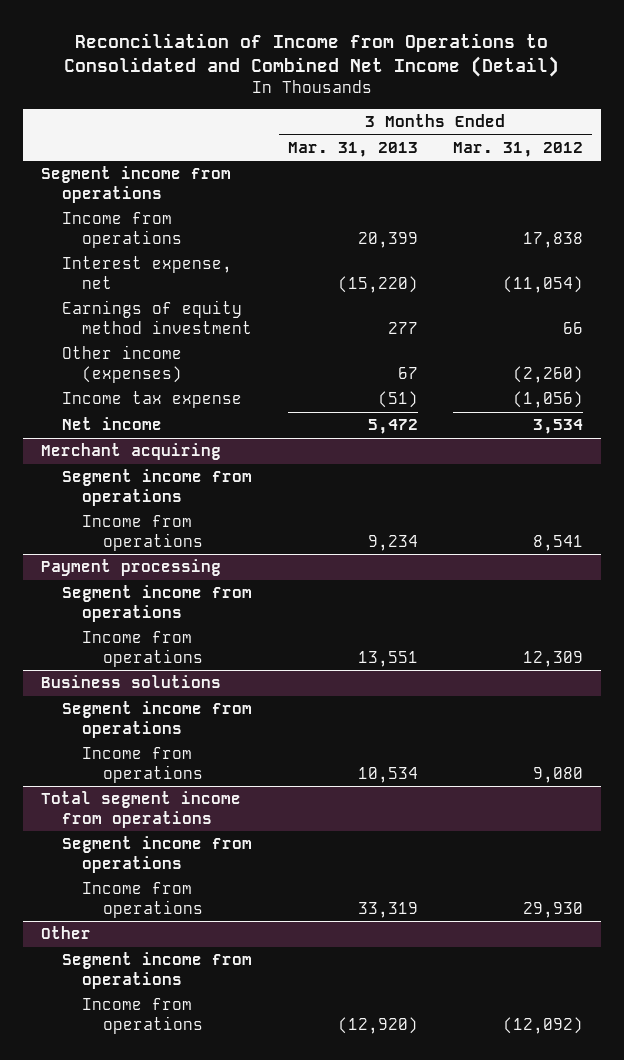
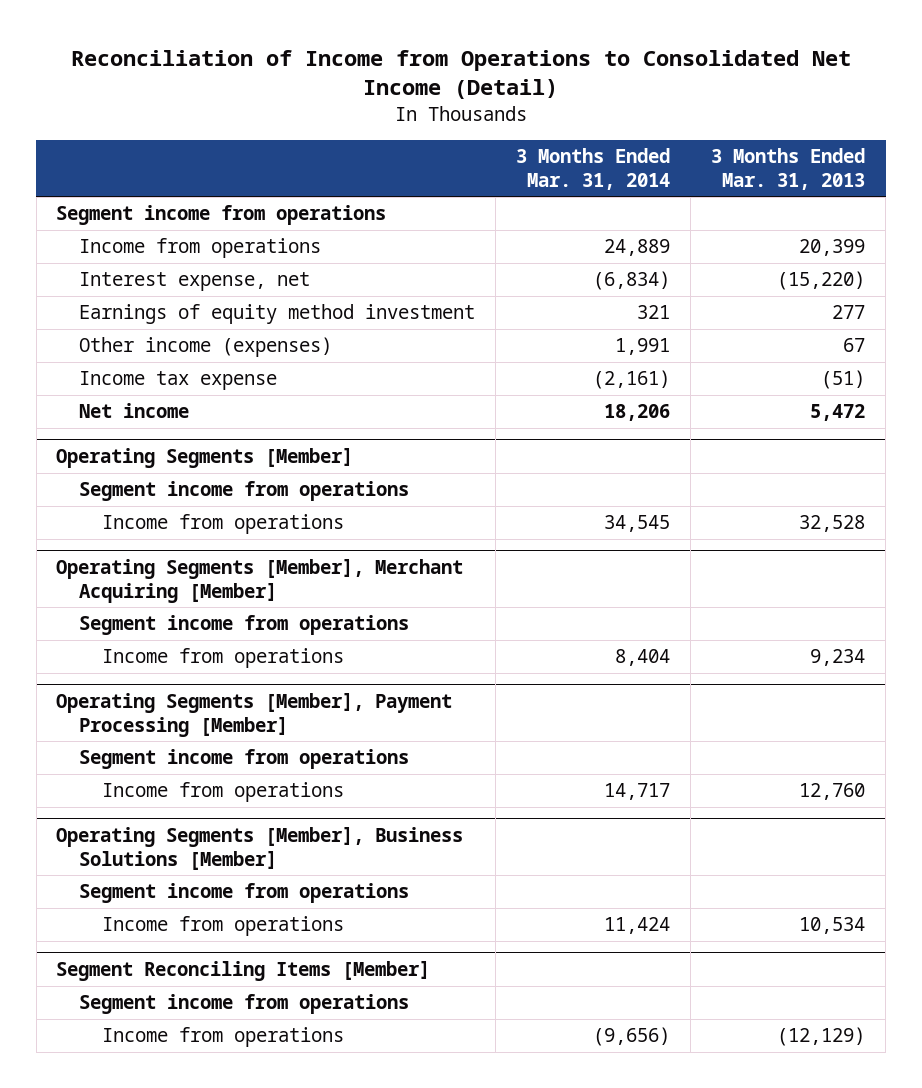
- Reconciliation of Income from Operations to Consolidated and Combined Net Income (Detail)
+ Reconciliation of Income from Operations to Consolidated Net Income (Detail)
- | 3 Months Ended Mar. 31, 2013 | 3 Months Ended Mar. 31, 2012
+ | 3 Months Ended Mar. 31, 2014 | 3 Months Ended Mar. 31, 2013
- Merchant acquiring
+ Operating Segments [Member]
+ Income from operations | 34,545 | 32,528
+ Operating Segments [Member], Merchant Acquiring [Member]
+ Segment income from operations
- Payment processing
+ Operating Segments [Member], Payment Processing [Member]
- Income from operations | 13,551 | 12,309
- Business solutions
+ Income from operations | 14,717 | 12,760
+ Operating Segments [Member], Business Solutions [Member]
- Total segment income from operations
- Segment income from operations
- Income from operations | 33,319 | 29,930
- Other
+ Segment Reconciling Items [Member]
- Income from operations | (12,920) | (12,092)
+ Income from operations | (9,656) | (12,129)

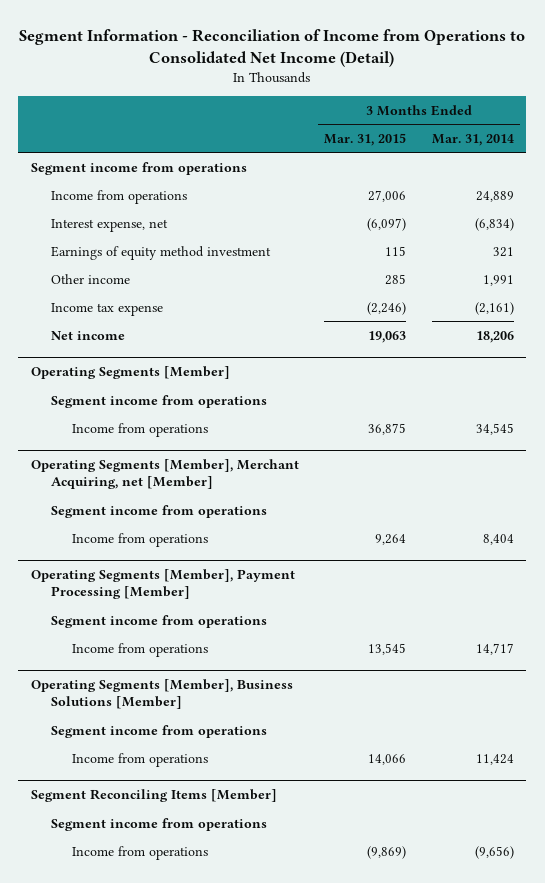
- Reconciliation of Income from Operations to Consolidated Net Income (Detail)
+ Segment Information - Reconciliation of Income from Operations to Consolidated Net Income (Detail)
- | 3 Months Ended Mar. 31, 2014 | 3 Months Ended Mar. 31, 2013
+ | 3 Months Ended Mar. 31, 2015 | 3 Months Ended Mar. 31, 2014
- Other income (expenses) | 1,991 | 67
+ Other income | 285 | 1,991
- Operating Segments [Member], Merchant Acquiring [Member]
+ Operating Segments [Member], Merchant Acquiring, net [Member]

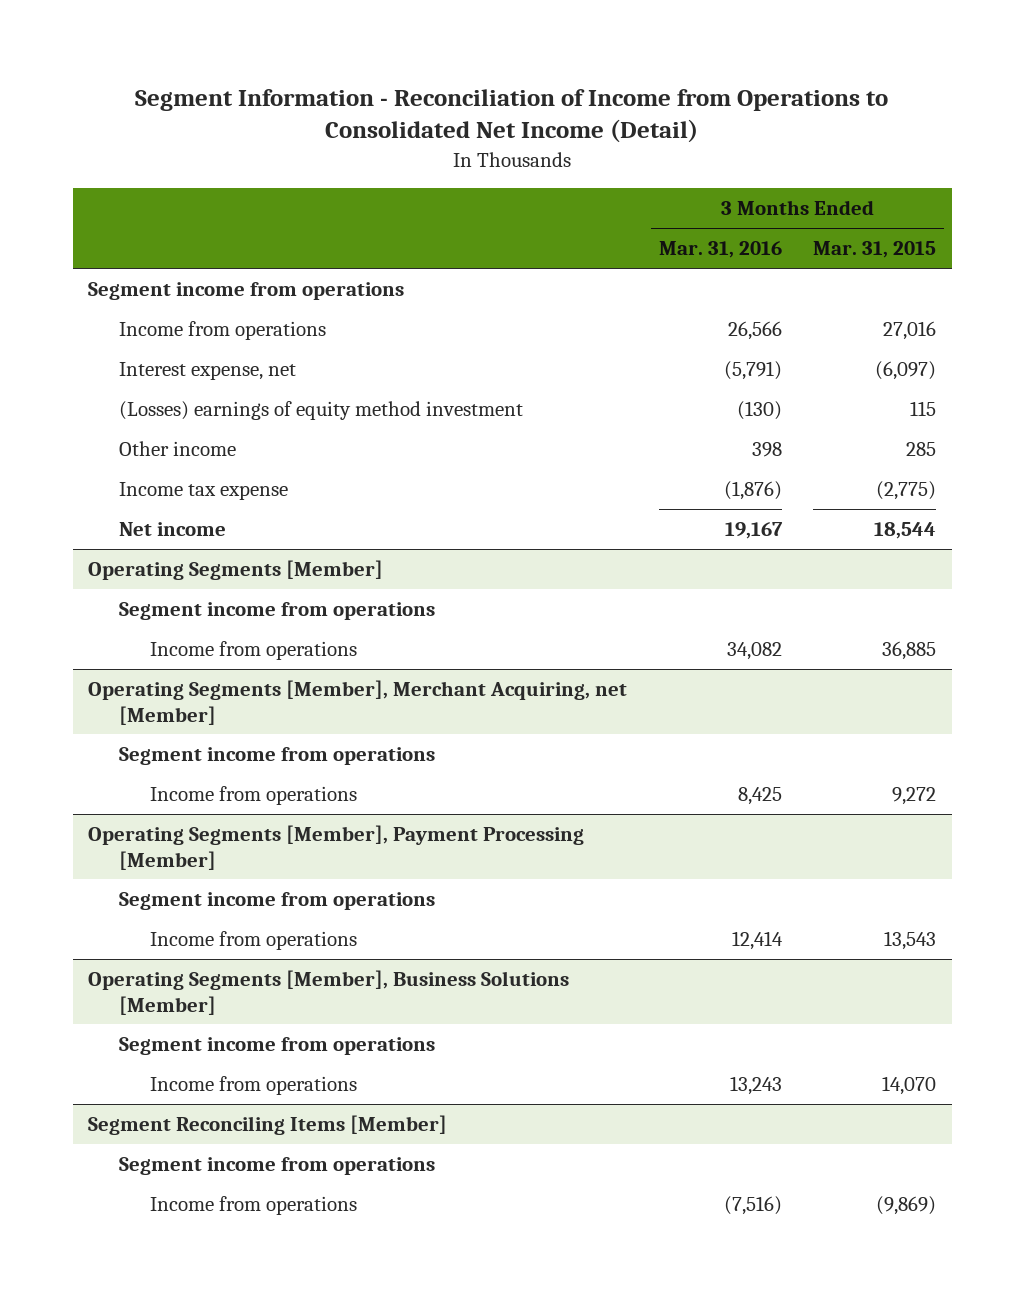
- | 3 Months Ended Mar. 31, 2015 | 3 Months Ended Mar. 31, 2014
+ | 3 Months Ended Mar. 31, 2016 | 3 Months Ended Mar. 31, 2015
- Income from operations | 27,006 | 24,889
+ Income from operations | 26,566 | 27,016
- Earnings of equity method investment | 115 | 321
+ (Losses) earnings of equity method investment | (130) | 115
- Income tax expense | (2,246) | (2,161)
- Net income | 19,063 | 18,206
+ Income tax expense | (1,876) | (2,775)
+ Net income | 19,167 | 18,544
@ Operating Segments [Member]
- Income from operations | 36,875 | 34,545
+ Income from operations | 34,082 | 36,885
@ Operating Segments [Member], Merchant Acquiring, net [Member]
- Income from operations | 9,264 | 8,404
+ Income from operations | 8,425 | 9,272
@ Operating Segments [Member], Payment Processing [Member]
- Income from operations | 13,545 | 14,717
+ Income from operations | 12,414 | 13,543
@ Operating Segments [Member], Business Solutions [Member]
- Income from operations | 14,066 | 11,424
+ Income from operations | 13,243 | 14,070

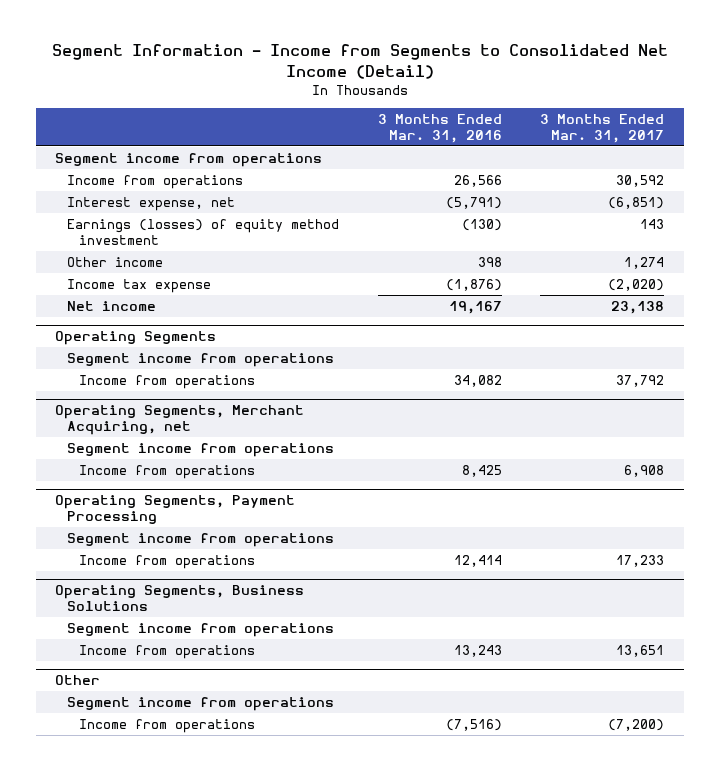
- Segment Information - Reconciliation of Income from Operations to Consolidated Net Income (Detail)
+ Segment Information - Income from Segments to Consolidated Net Income (Detail)
- | 3 Months Ended Mar. 31, 2016 | 3 Months Ended Mar. 31, 2015
+ | 3 Months Ended Mar. 31, 2016 | 3 Months Ended Mar. 31, 2017
- (Losses) earnings of equity method investment | (130) | 115
+ Earnings (losses) of equity method investment | (130) | 143
- Operating Segments [Member]
+ Operating Segments
- Operating Segments [Member], Merchant Acquiring, net [Member]
+ Operating Segments, Merchant Acquiring, net
- Operating Segments [Member], Payment Processing [Member]
+ Operating Segments, Payment Processing
- Operating Segments [Member], Business Solutions [Member]
+ Operating Segments, Business Solutions
- Segment Reconciling Items [Member]
+ Other

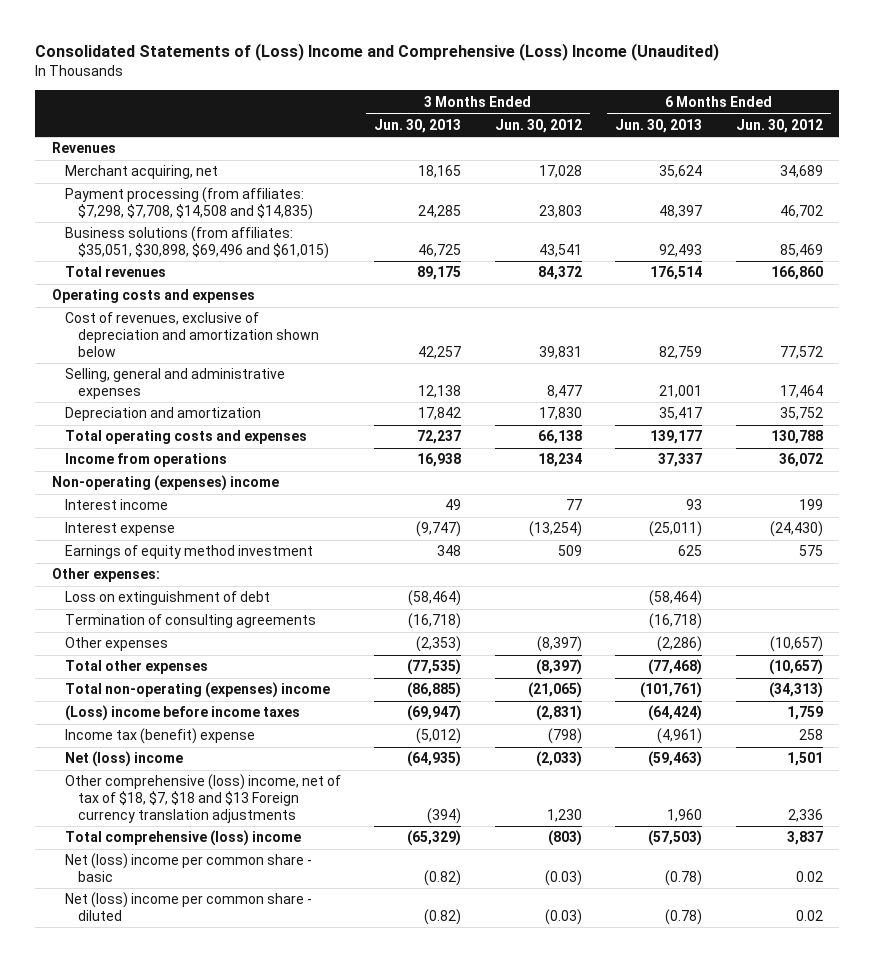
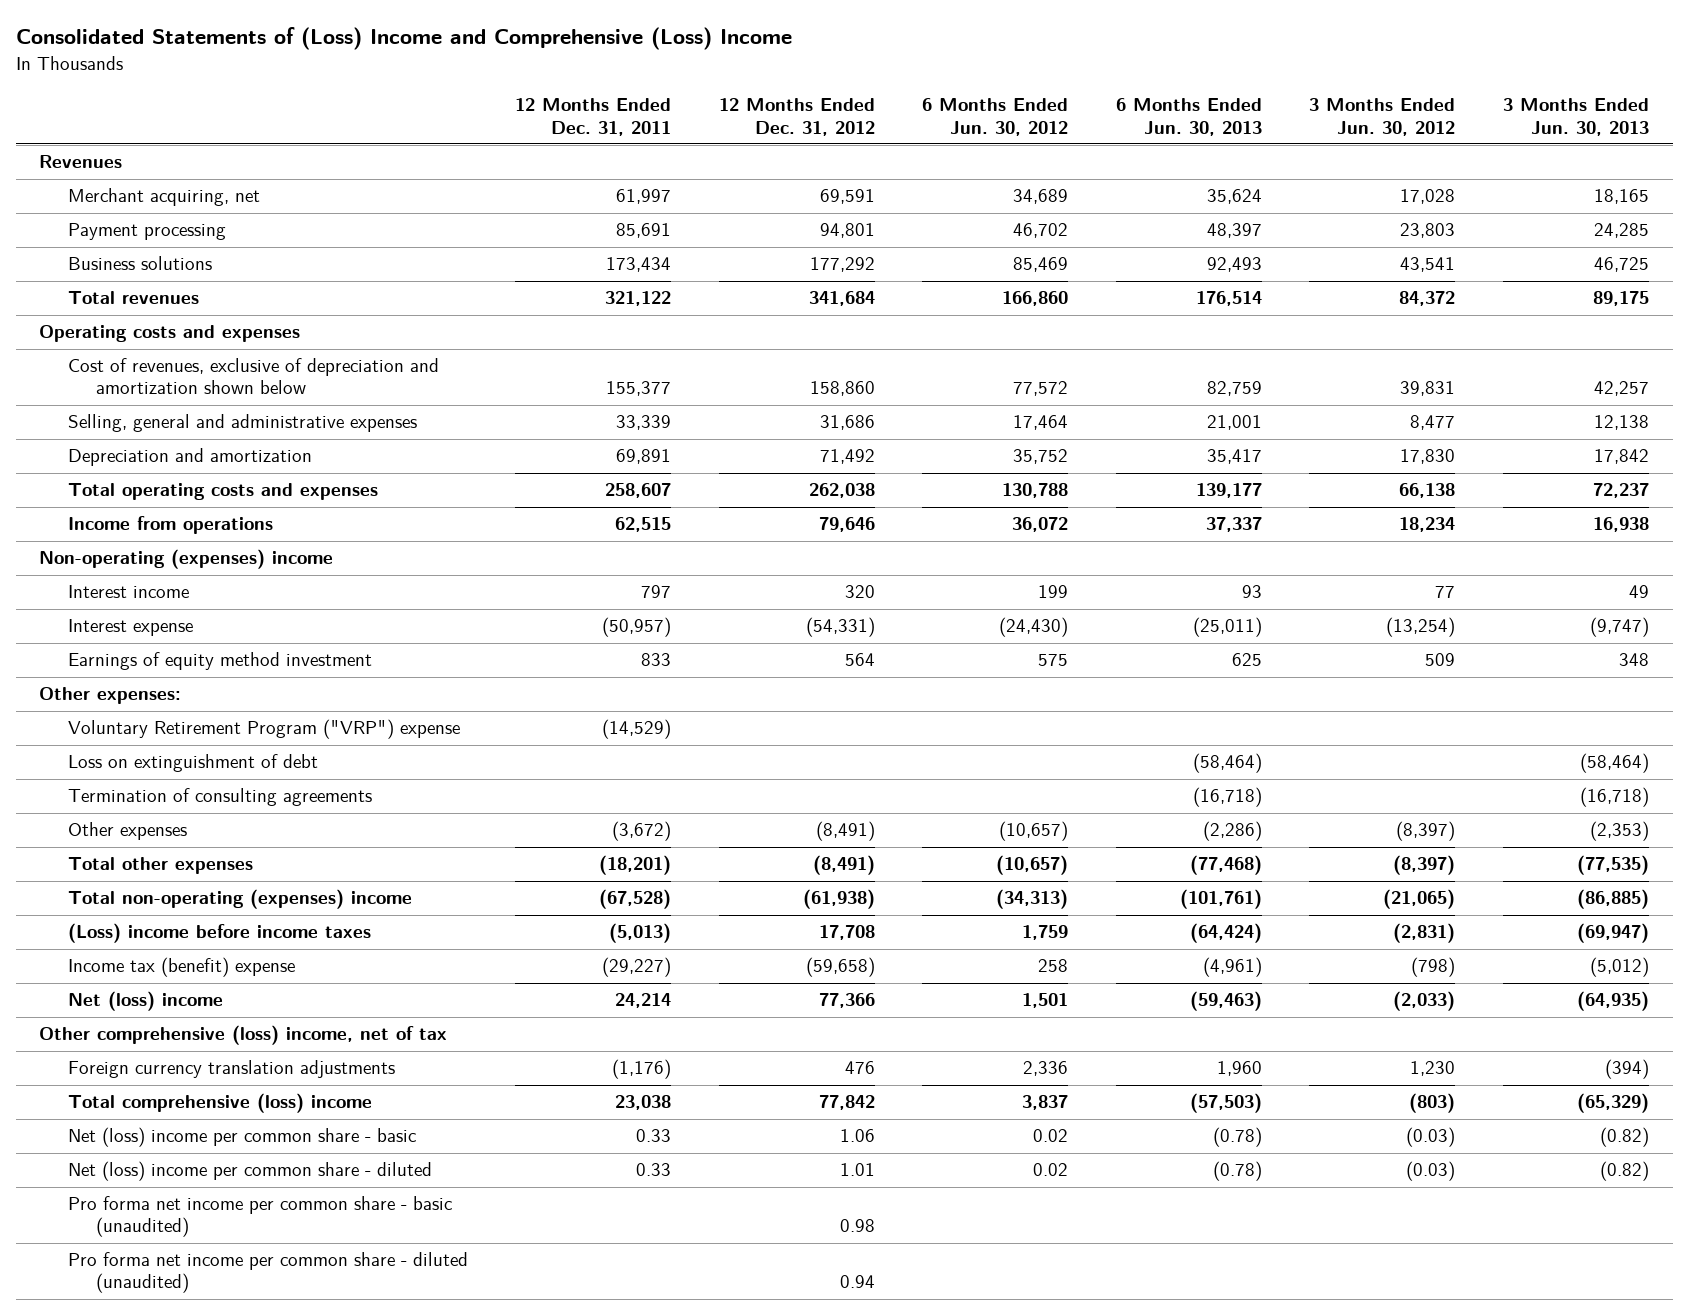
- Consolidated Statements of (Loss) Income and Comprehensive (Loss) Income (Unaudited)
+ Consolidated Statements of (Loss) Income and Comprehensive (Loss) Income
- | 3 Months Ended Jun. 30, 2013 | 3 Months Ended Jun. 30, 2012 | 6 Months Ended Jun. 30, 2013 | 6 Months Ended Jun. 30, 2012
+ | 12 Months Ended Dec. 31, 2011 | 12 Months Ended Dec. 31, 2012 | 6 Months Ended Jun. 30, 2012 | 6 Months Ended Jun. 30, 2013 | 3 Months Ended Jun. 30, 2012 | 3 Months Ended Jun. 30, 2013
- Payment processing (from affiliates: $7,298, $7,708, $14,508 and $14,835) | 24,285 | 23,803 | 48,397 | 46,702
- Business solutions (from affiliates: $35,051, $30,898, $69,496 and $61,015) | 46,725 | 43,541 | 92,493 | 85,469
+ Payment processing | 85,691 | 94,801 | 46,702 | 48,397 | 23,803 | 24,285
+ Business solutions | 173,434 | 177,292 | 85,469 | 92,493 | 43,541 | 46,725
+ Voluntary Retirement Program ("VRP") expense | (14,529) | | | | |
- Other comprehensive (loss) income, net of tax of $18, $7, $18 and $13 Foreign currency translation adjustments | (394) | 1,230 | 1,960 | 2,336
+ Other comprehensive (loss) income, net of tax
+ Foreign currency translation adjustments | (1,176) | 476 | 2,336 | 1,960 | 1,230 | (394)
+ Pro forma net income per common share - basic (unaudited) | | 0.98 | | | |
+ Pro forma net income per common share - diluted (unaudited) | | 0.94 | | | |

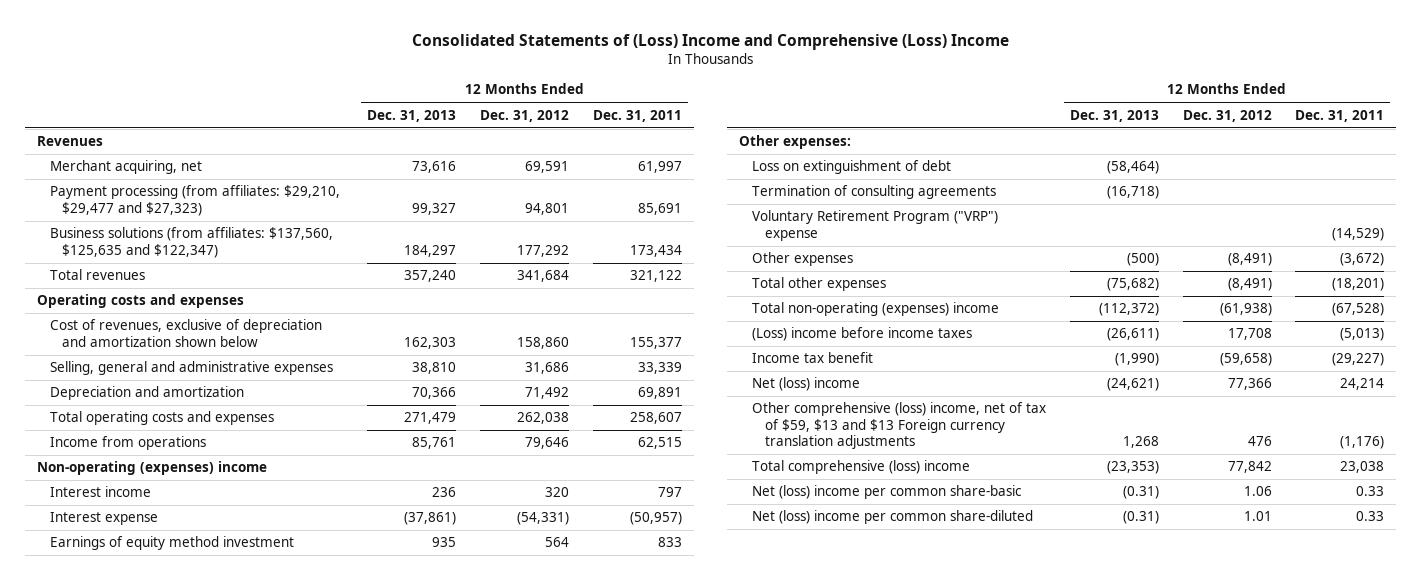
- | 12 Months Ended Dec. 31, 2011 | 12 Months Ended Dec. 31, 2012 | 6 Months Ended Jun. 30, 2012 | 6 Months Ended Jun. 30, 2013 | 3 Months Ended Jun. 30, 2012 | 3 Months Ended Jun. 30, 2013
+ | 12 Months Ended Dec. 31, 2013 | 12 Months Ended Dec. 31, 2012 | 12 Months Ended Dec. 31, 2011
- Payment processing | 85,691 | 94,801 | 46,702 | 48,397 | 23,803 | 24,285
- Business solutions | 173,434 | 177,292 | 85,469 | 92,493 | 43,541 | 46,725
+ Payment processing (from affiliates: $29,210, $29,477 and $27,323) | 99,327 | 94,801 | 85,691
+ Business solutions (from affiliates: $137,560, $125,635 and $122,347) | 184,297 | 177,292 | 173,434
moved down: Voluntary Retirement Program ("VRP") expense | | | (14,529)
- Income tax (benefit) expense | (29,227) | (59,658) | 258 | (4,961) | (798) | (5,012)
+ Income tax benefit | (1,990) | (59,658) | (29,227)
- Other comprehensive (loss) income, net of tax
- Foreign currency translation adjustments | (1,176) | 476 | 2,336 | 1,960 | 1,230 | (394)
+ Other comprehensive (loss) income, net of tax of $59, $13 and $13 Foreign currency translation adjustments | 1,268 | 476 | (1,176)
- Net (loss) income per common share - basic | 0.33 | 1.06 | 0.02 | (0.78) | (0.03) | (0.82)
- Net (loss) income per common share - diluted | 0.33 | 1.01 | 0.02 | (0.78) | (0.03) | (0.82)
- Pro forma net income per common share - basic (unaudited) | | 0.98 | | | |
- Pro forma net income per common share - diluted (unaudited) | | 0.94 | | | |
+ Net (loss) income per common share-basic | (0.31) | 1.06 | 0.33
+ Net (loss) income per common share-diluted | (0.31) | 1.01 | 0.33

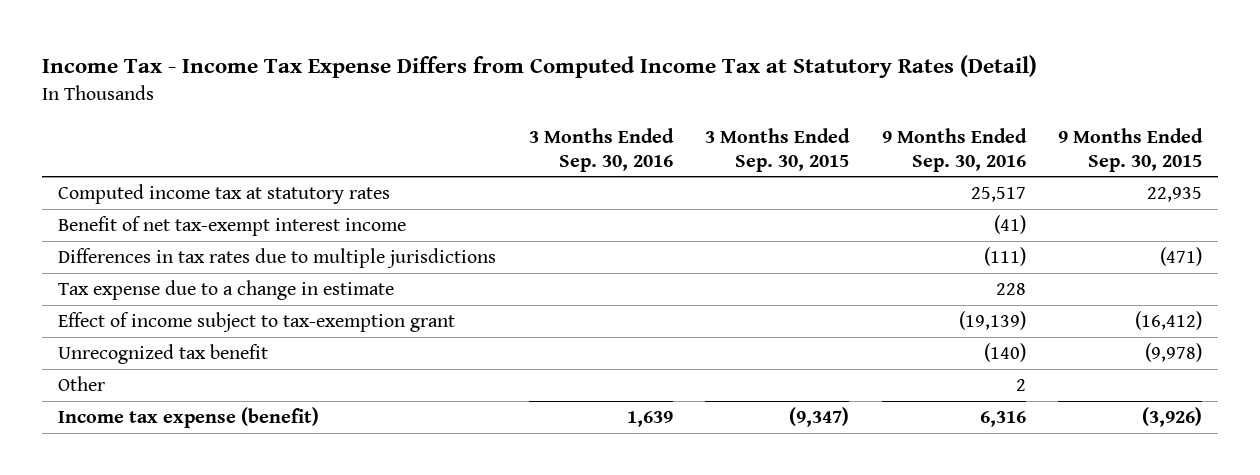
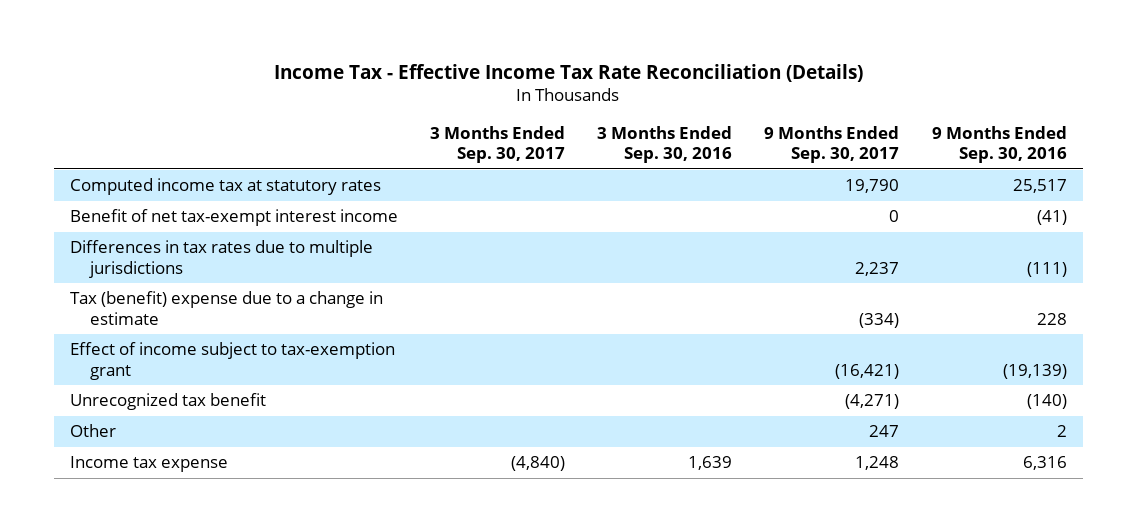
- Income Tax - Income Tax Expense Differs from Computed Income Tax at Statutory Rates (Detail)
+ Income Tax - Effective Income Tax Rate Reconciliation (Details)
- | 3 Months Ended Sep. 30, 2016 | 3 Months Ended Sep. 30, 2015 | 9 Months Ended Sep. 30, 2016 | 9 Months Ended Sep. 30, 2015
+ | 3 Months Ended Sep. 30, 2017 | 3 Months Ended Sep. 30, 2016 | 9 Months Ended Sep. 30, 2017 | 9 Months Ended Sep. 30, 2016
- Tax expense due to a change in estimate | | | 228 |
+ Tax (benefit) expense due to a change in estimate | | | (334) | 228
- Income tax expense (benefit) | 1,639 | (9,347) | 6,316 | (3,926)
+ Income tax expense | (4,840) | 1,639 | 1,248 | 6,316

